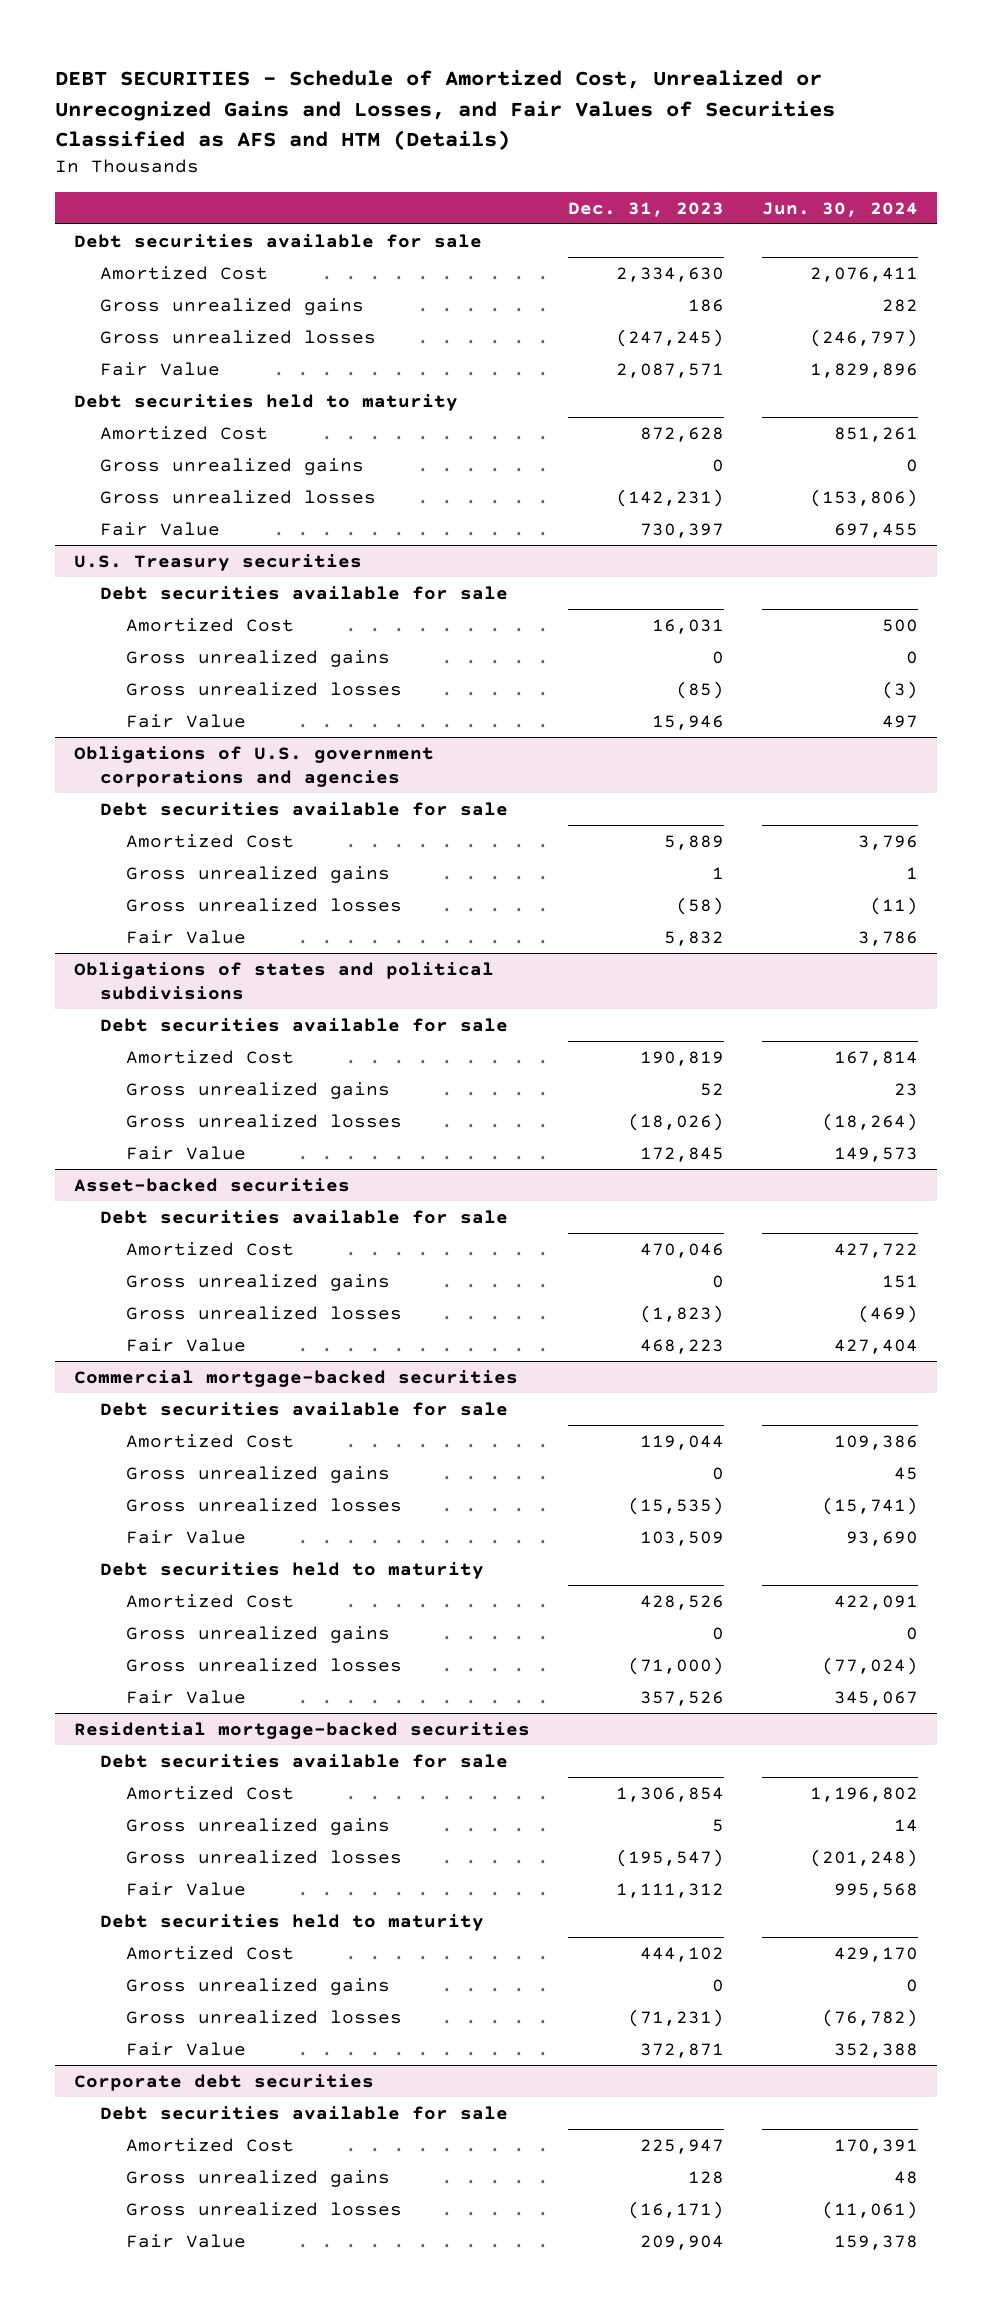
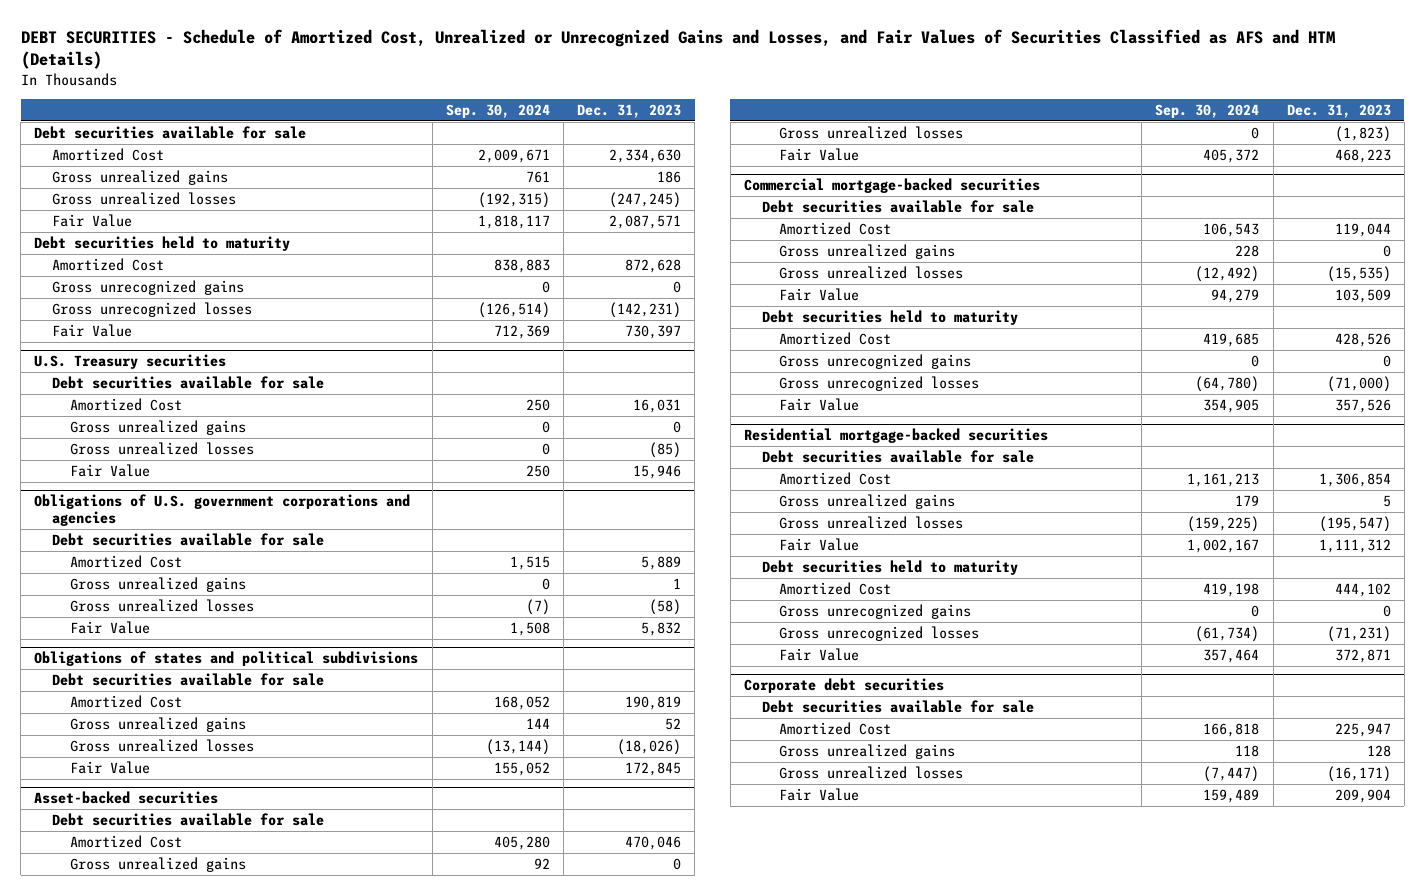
- | Dec. 31, 2023 | Jun. 30, 2024
+ | Sep. 30, 2024 | Dec. 31, 2023
- Gross unrealized gains | 0 | 0
- Gross unrealized losses | (142,231) | (153,806)
+ Gross unrecognized gains | 0 | 0
+ Gross unrecognized losses | (126,514) | (142,231)
@ Commercial mortgage-backed securities
- Gross unrealized gains | 0 | 0
- Gross unrealized losses | (71,000) | (77,024)
+ Gross unrecognized gains | 0 | 0
+ Gross unrecognized losses | (64,780) | (71,000)
@ Residential mortgage-backed securities
- Gross unrealized gains | 0 | 0
- Gross unrealized losses | (71,231) | (76,782)
+ Gross unrecognized gains | 0 | 0
+ Gross unrecognized losses | (61,734) | (71,231)

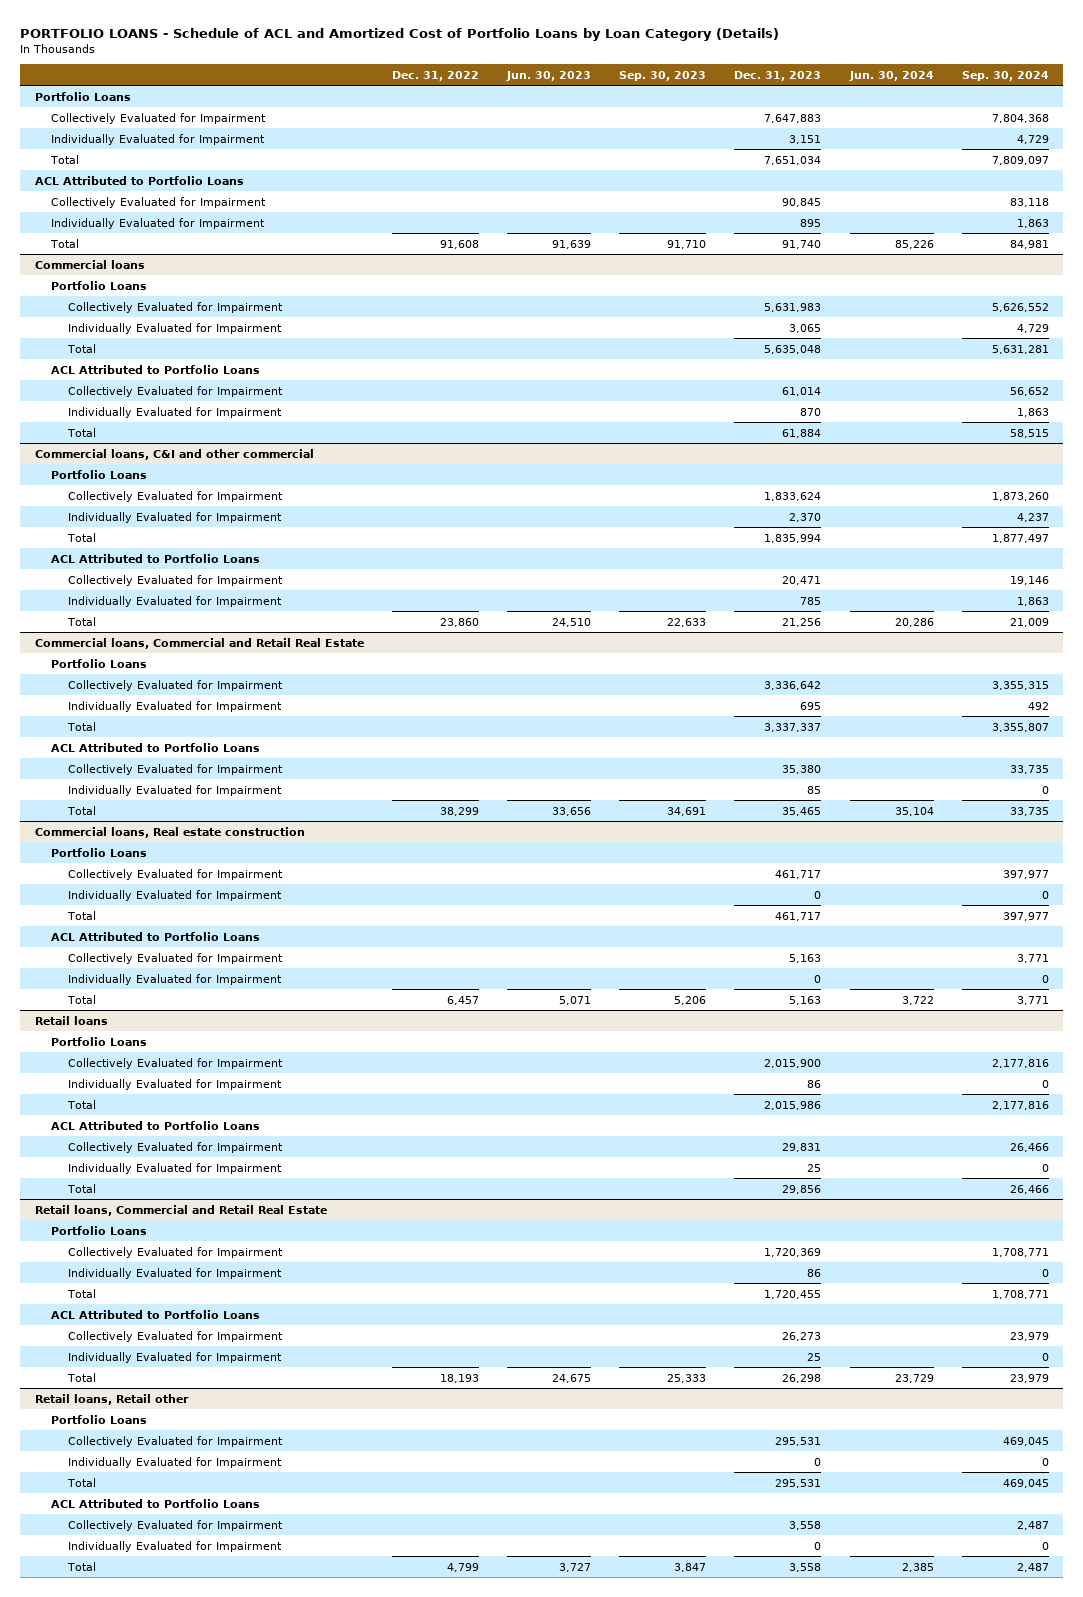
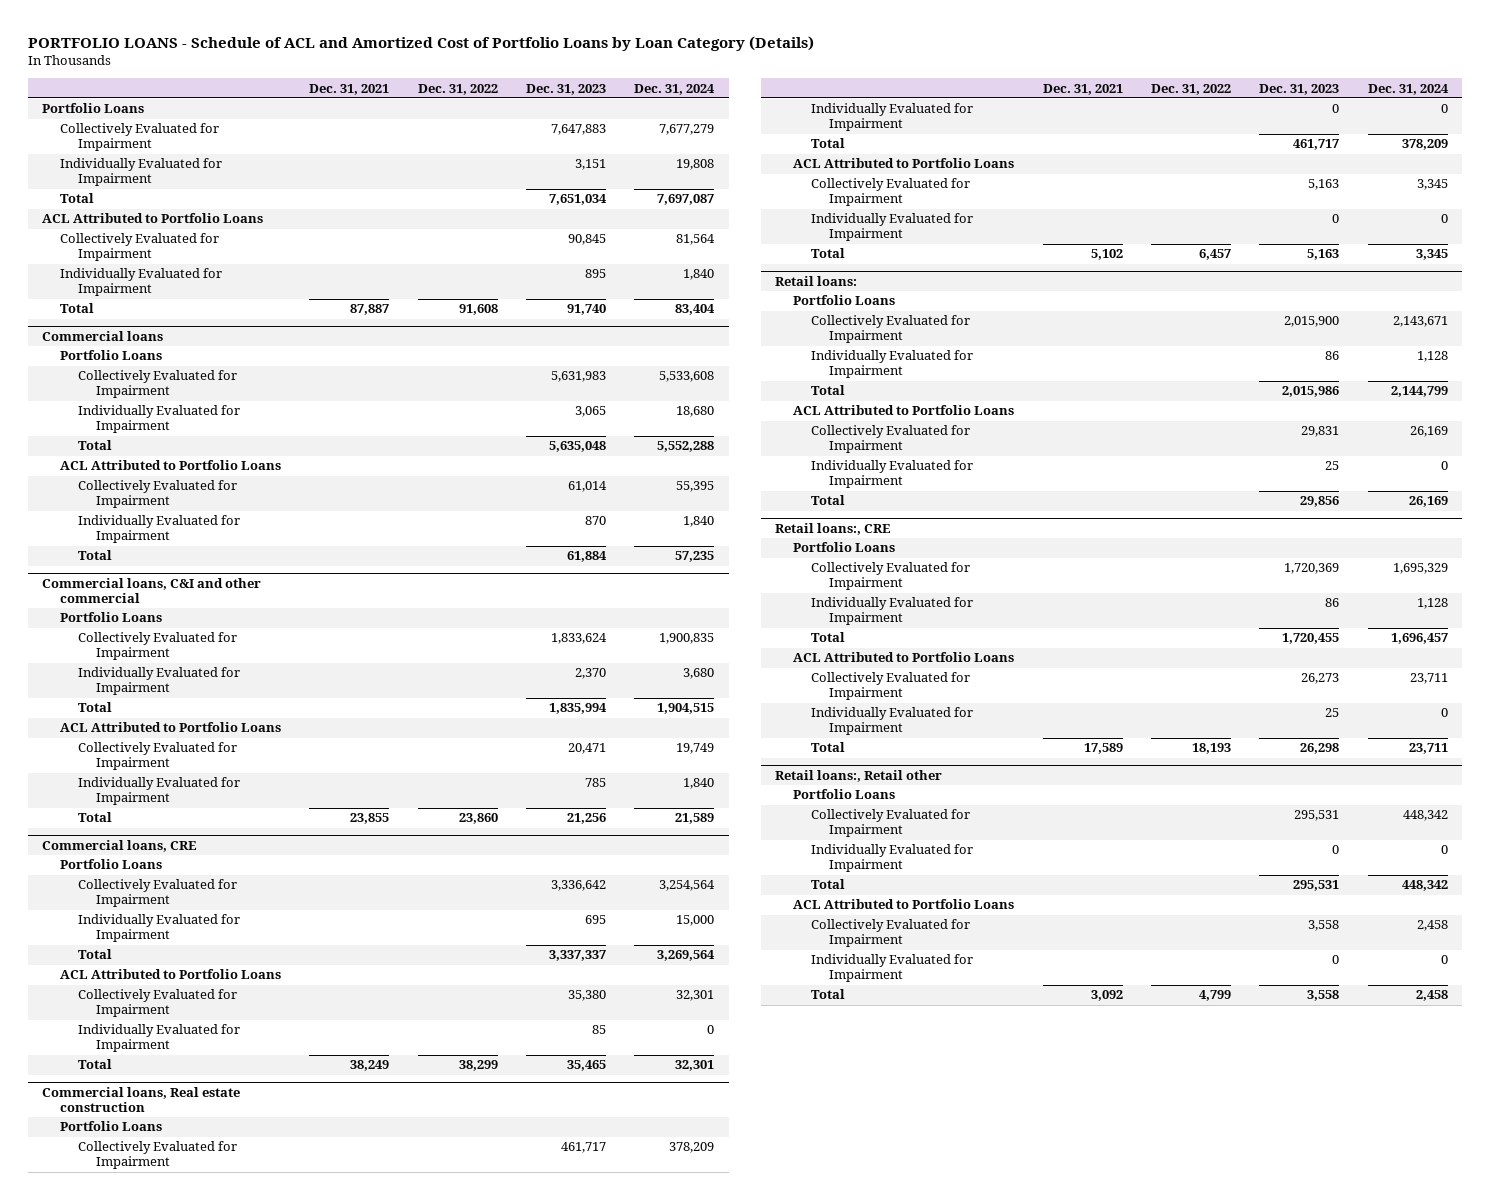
- | Dec. 31, 2022 | Jun. 30, 2023 | Sep. 30, 2023 | Dec. 31, 2023 | Jun. 30, 2024 | Sep. 30, 2024
+ | Dec. 31, 2021 | Dec. 31, 2022 | Dec. 31, 2023 | Dec. 31, 2024
- Commercial loans, Commercial and Retail Real Estate
+ Commercial loans, CRE
- Retail loans
+ Retail loans:
- Retail loans, Commercial and Retail Real Estate
+ Retail loans:, CRE
- Retail loans, Retail other
+ Retail loans:, Retail other

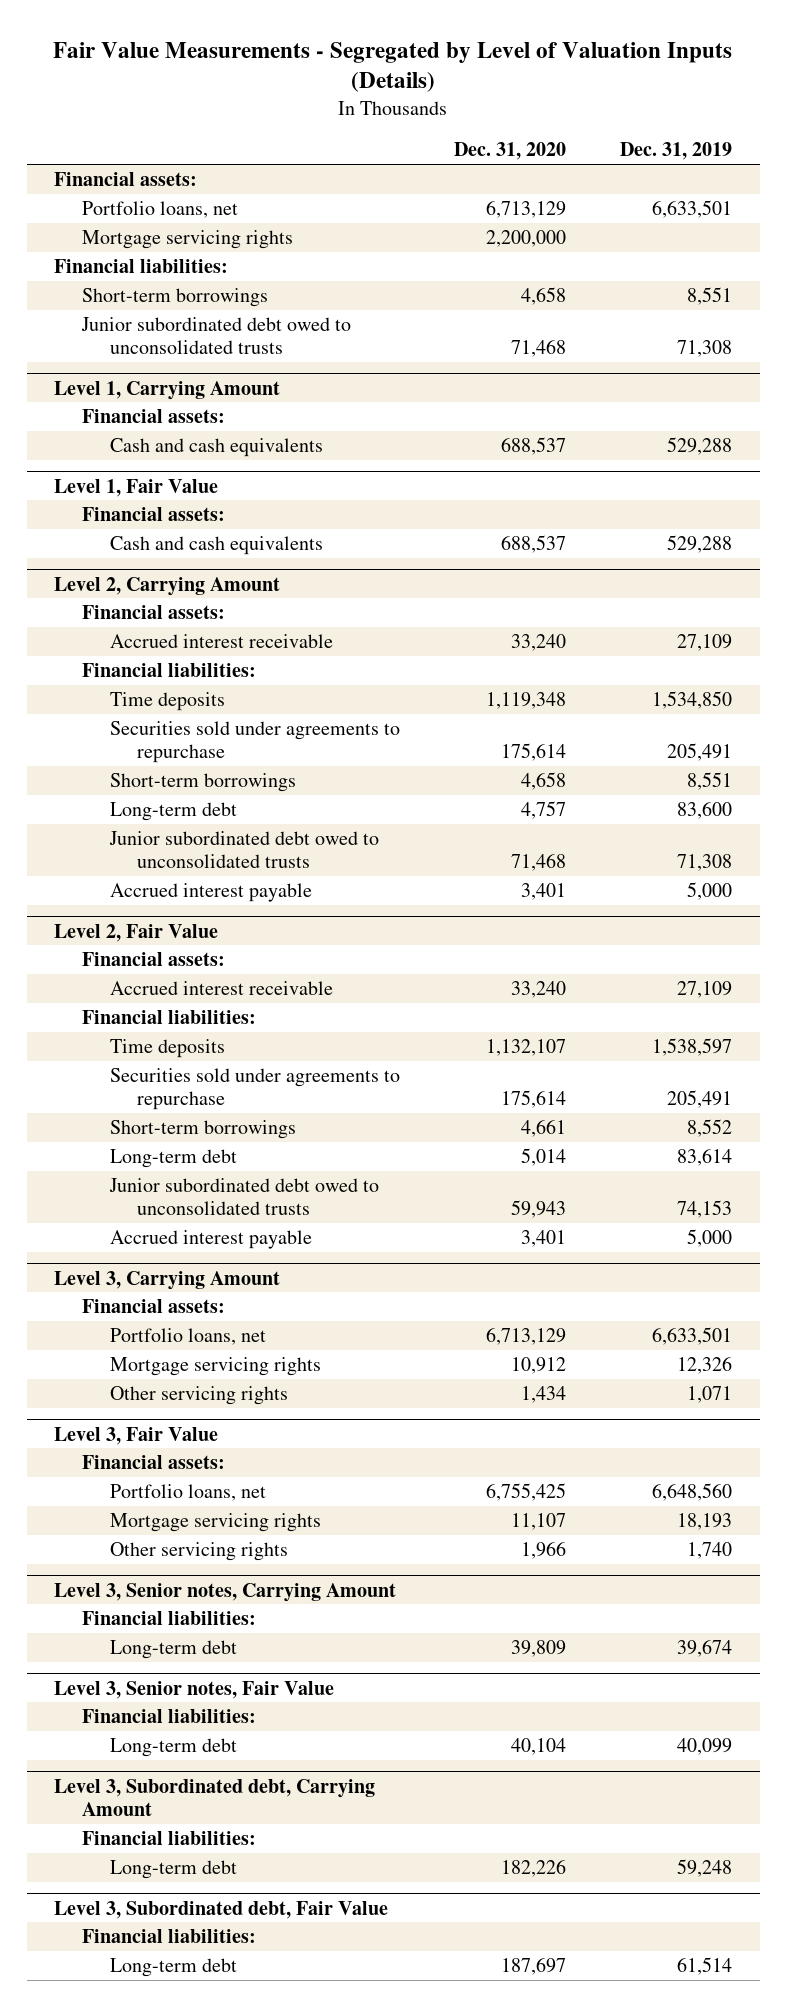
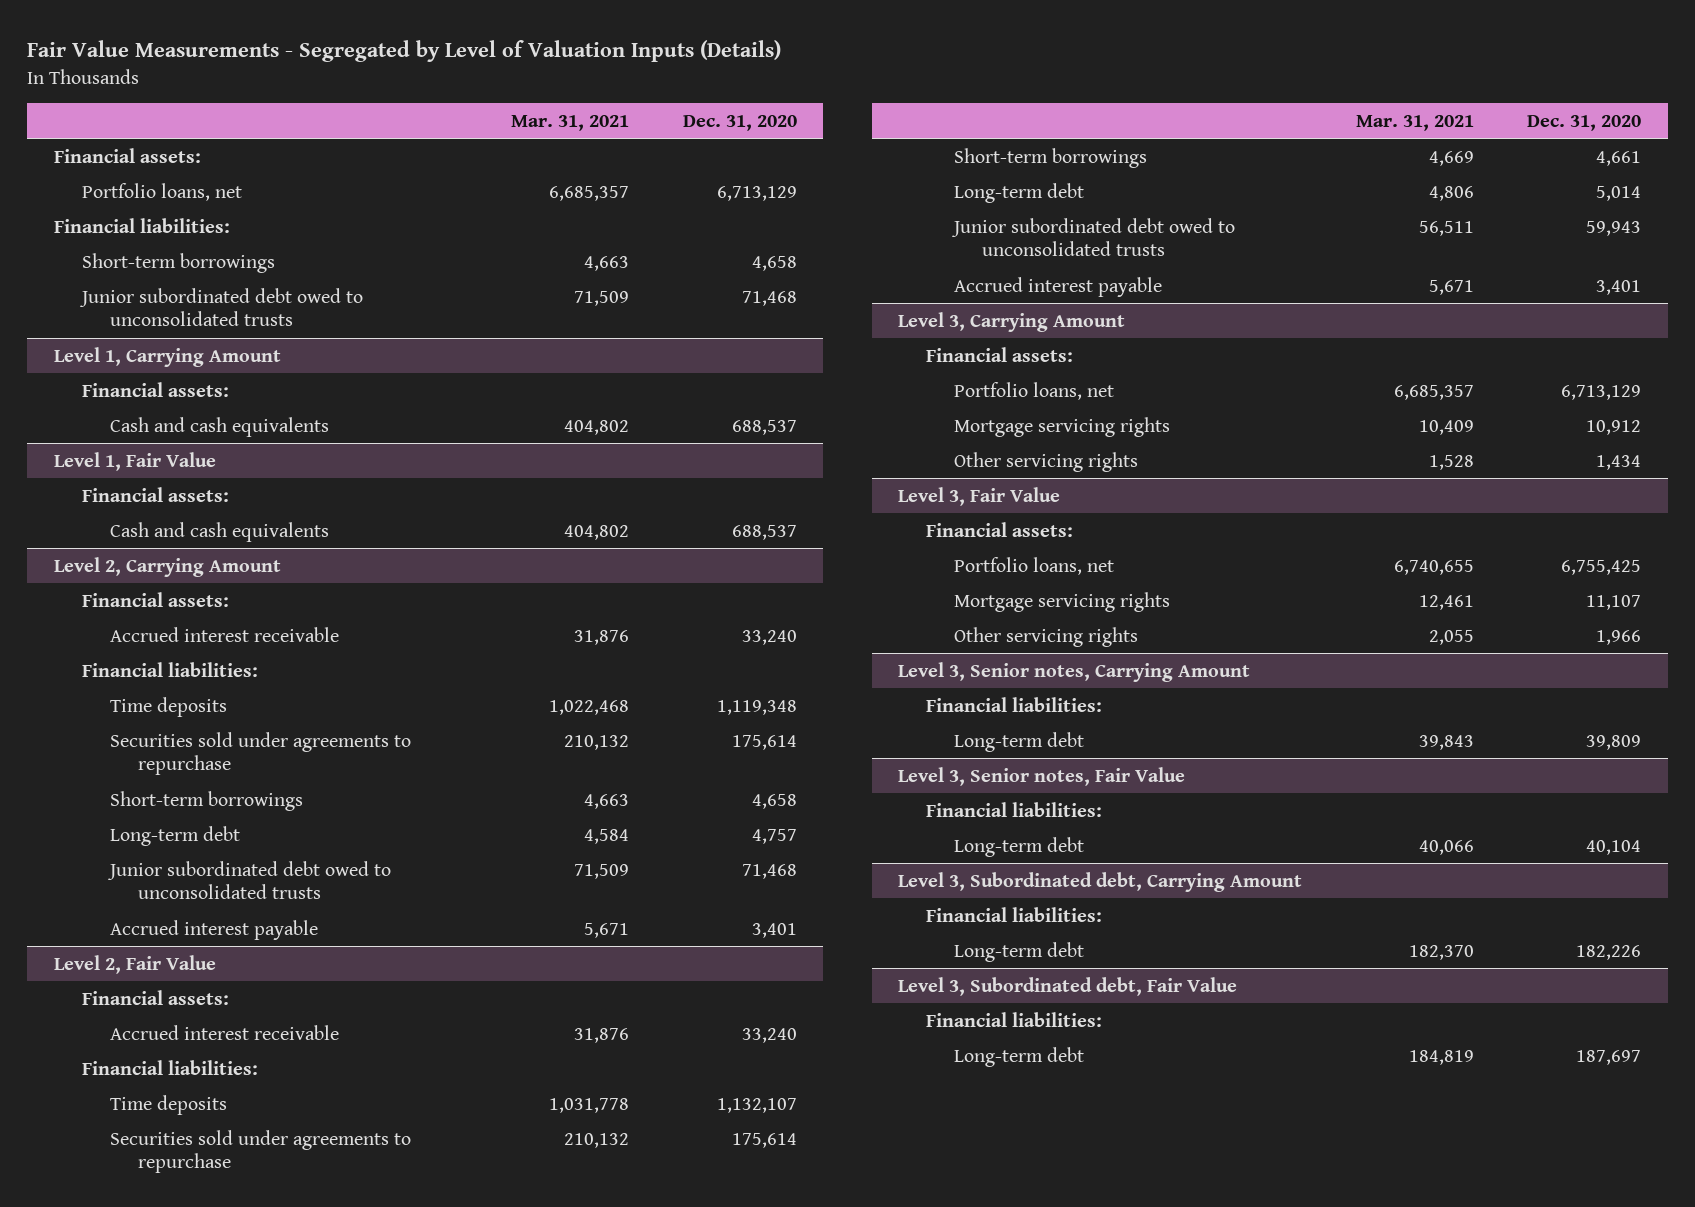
- | Dec. 31, 2020 | Dec. 31, 2019
+ | Mar. 31, 2021 | Dec. 31, 2020
- Mortgage servicing rights | 2,200,000 |

